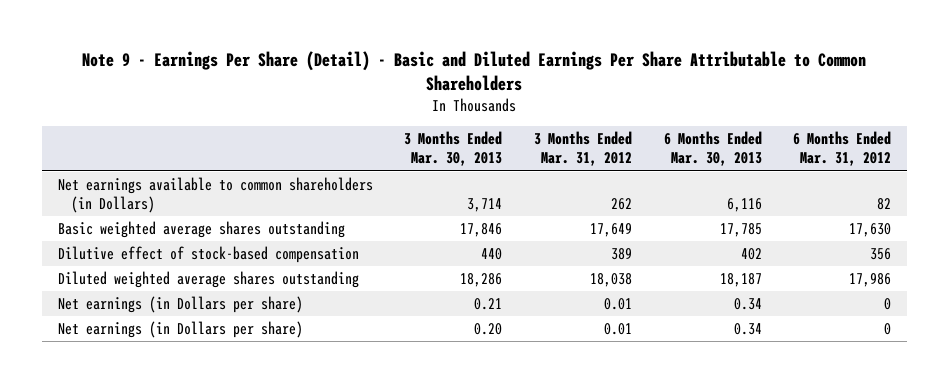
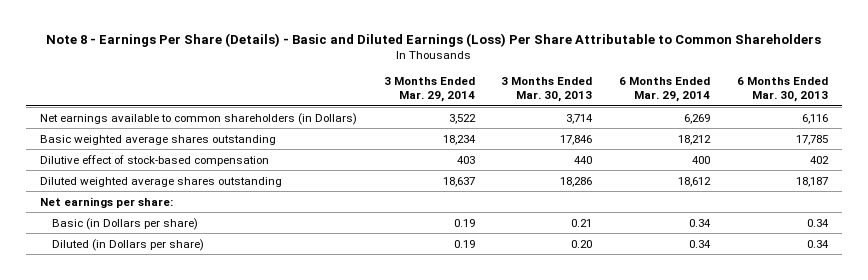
- Note 9 - Earnings Per Share (Detail) - Basic and Diluted Earnings Per Share Attributable to Common Shareholders
+ Note 8 - Earnings Per Share (Details) - Basic and Diluted Earnings (Loss) Per Share Attributable to Common Shareholders
- | 3 Months Ended Mar. 30, 2013 | 3 Months Ended Mar. 31, 2012 | 6 Months Ended Mar. 30, 2013 | 6 Months Ended Mar. 31, 2012
+ | 3 Months Ended Mar. 29, 2014 | 3 Months Ended Mar. 30, 2013 | 6 Months Ended Mar. 29, 2014 | 6 Months Ended Mar. 30, 2013
- Net earnings (in Dollars per share) | 0.21 | 0.01 | 0.34 | 0
- Net earnings (in Dollars per share) | 0.20 | 0.01 | 0.34 | 0
+ Net earnings per share:
+ Basic (in Dollars per share) | 0.19 | 0.21 | 0.34 | 0.34
+ Diluted (in Dollars per share) | 0.19 | 0.20 | 0.34 | 0.34

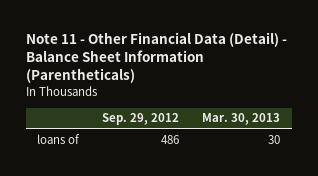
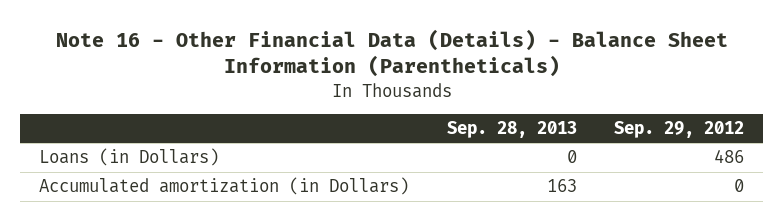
- Note 11 - Other Financial Data (Detail) - Balance Sheet Information (Parentheticals)
+ Note 16 - Other Financial Data (Details) - Balance Sheet Information (Parentheticals)
- | Sep. 29, 2012 | Mar. 30, 2013
+ | Sep. 28, 2013 | Sep. 29, 2012
- loans of | 486 | 30
+ Loans (in Dollars) | 0 | 486
+ Accumulated amortization (in Dollars) | 163 | 0

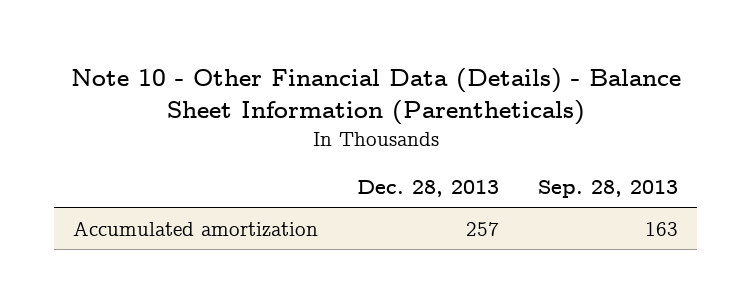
- Note 16 - Other Financial Data (Details) - Balance Sheet Information (Parentheticals)
+ Note 10 - Other Financial Data (Details) - Balance Sheet Information (Parentheticals)
- | Sep. 28, 2013 | Sep. 29, 2012
+ | Dec. 28, 2013 | Sep. 28, 2013
- Loans (in Dollars) | 0 | 486
- Accumulated amortization (in Dollars) | 163 | 0
+ Accumulated amortization | 257 | 163

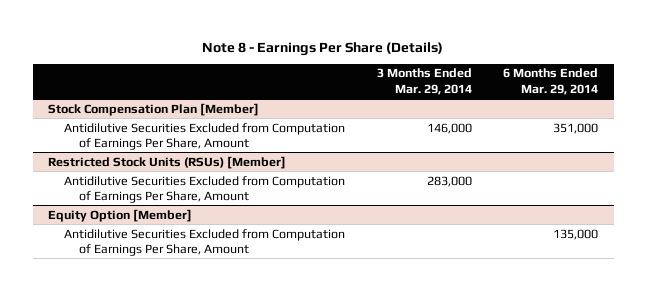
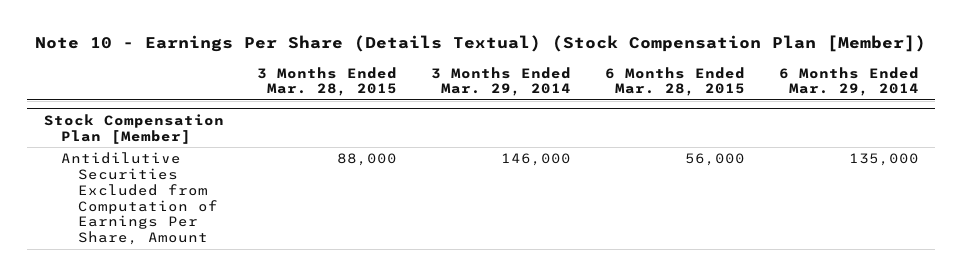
- Note 8 - Earnings Per Share (Details)
+ Note 10 - Earnings Per Share (Details Textual) (Stock Compensation Plan [Member])
- | 3 Months Ended Mar. 29, 2014 | 6 Months Ended Mar. 29, 2014
+ | 3 Months Ended Mar. 28, 2015 | 3 Months Ended Mar. 29, 2014 | 6 Months Ended Mar. 28, 2015 | 6 Months Ended Mar. 29, 2014
@ Stock Compensation Plan [Member]
- Antidilutive Securities Excluded from Computation of Earnings Per Share, Amount | 146,000 | 351,000
- Restricted Stock Units (RSUs) [Member]
- Antidilutive Securities Excluded from Computation of Earnings Per Share, Amount | 283,000 |
- Equity Option [Member]
- Antidilutive Securities Excluded from Computation of Earnings Per Share, Amount | | 135,000
@ Stock Compensation Plan [Member]
+ Antidilutive Securities Excluded from Computation of Earnings Per Share, Amount | 88,000 | 146,000 | 56,000 | 135,000

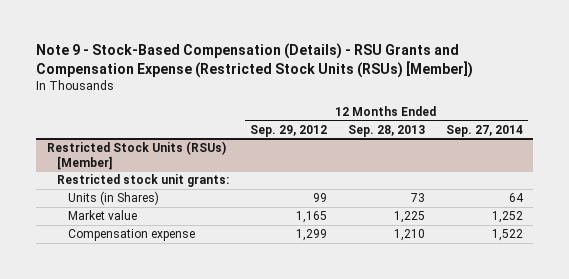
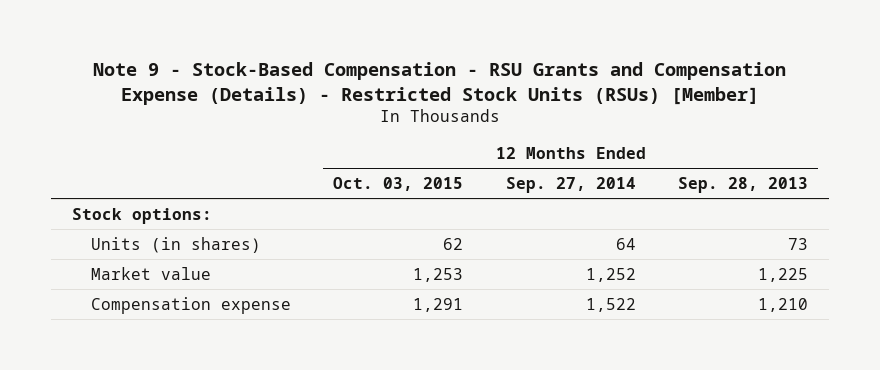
- Note 9 - Stock-Based Compensation (Details) - RSU Grants and Compensation Expense (Restricted Stock Units (RSUs) [Member])
+ Note 9 - Stock-Based Compensation - RSU Grants and Compensation Expense (Details) - Restricted Stock Units (RSUs) [Member]
- | 12 Months Ended Sep. 29, 2012 | 12 Months Ended Sep. 28, 2013 | 12 Months Ended Sep. 27, 2014
+ | 12 Months Ended Oct. 03, 2015 | 12 Months Ended Sep. 27, 2014 | 12 Months Ended Sep. 28, 2013
- Restricted Stock Units (RSUs) [Member]
- Restricted stock unit grants:
- Units (in Shares) | 99 | 73 | 64
+ Stock options:
+ Units (in shares) | 62 | 64 | 73

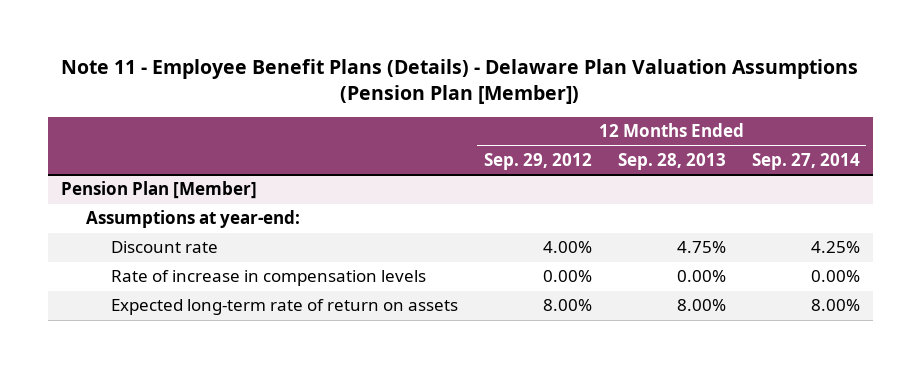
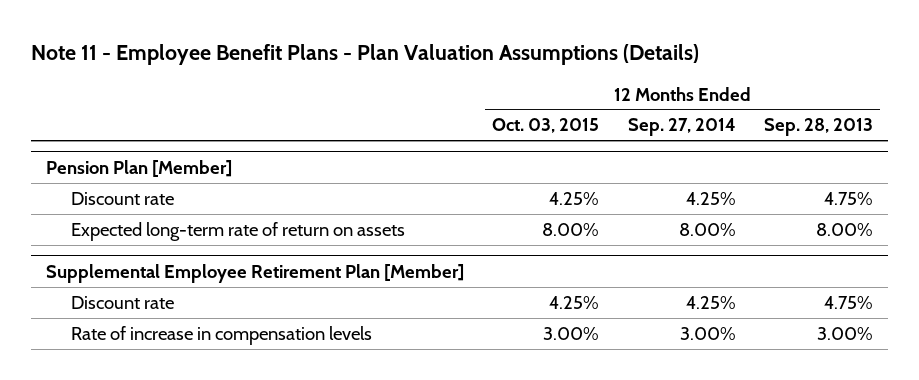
- Note 11 - Employee Benefit Plans (Details) - Delaware Plan Valuation Assumptions (Pension Plan [Member])
+ Note 11 - Employee Benefit Plans - Plan Valuation Assumptions (Details)
- | 12 Months Ended Sep. 29, 2012 | 12 Months Ended Sep. 28, 2013 | 12 Months Ended Sep. 27, 2014
+ | 12 Months Ended Oct. 03, 2015 | 12 Months Ended Sep. 27, 2014 | 12 Months Ended Sep. 28, 2013
@ Pension Plan [Member]
- Assumptions at year-end:
- Rate of increase in compensation levels | 0.00% | 0.00% | 0.00%
+ Supplemental Employee Retirement Plan [Member]
+ Discount rate | 4.25% | 4.25% | 4.75%
+ Rate of increase in compensation levels | 3.00% | 3.00% | 3.00%

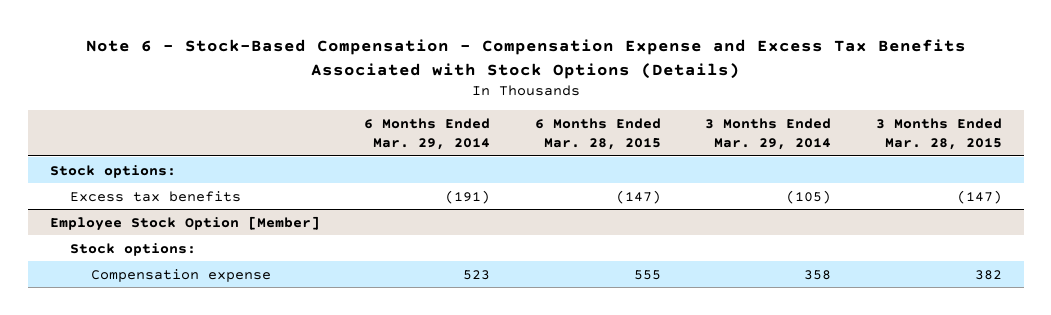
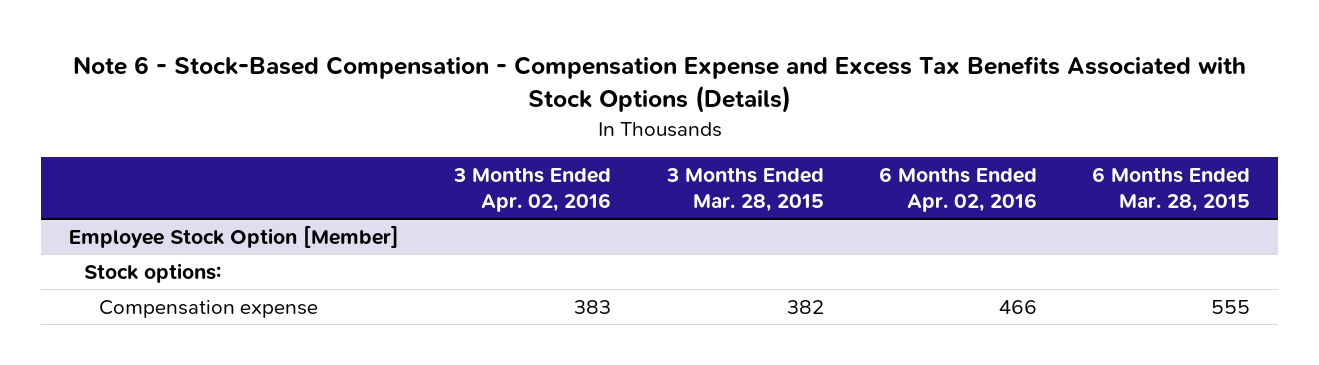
- | 6 Months Ended Mar. 29, 2014 | 6 Months Ended Mar. 28, 2015 | 3 Months Ended Mar. 29, 2014 | 3 Months Ended Mar. 28, 2015
+ | 3 Months Ended Apr. 02, 2016 | 3 Months Ended Mar. 28, 2015 | 6 Months Ended Apr. 02, 2016 | 6 Months Ended Mar. 28, 2015
- Stock options:
- Excess tax benefits | (191) | (147) | (105) | (147)

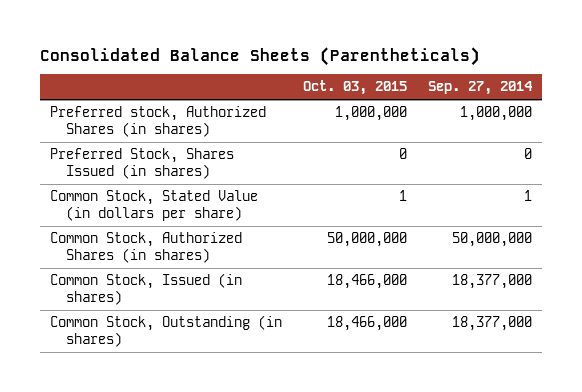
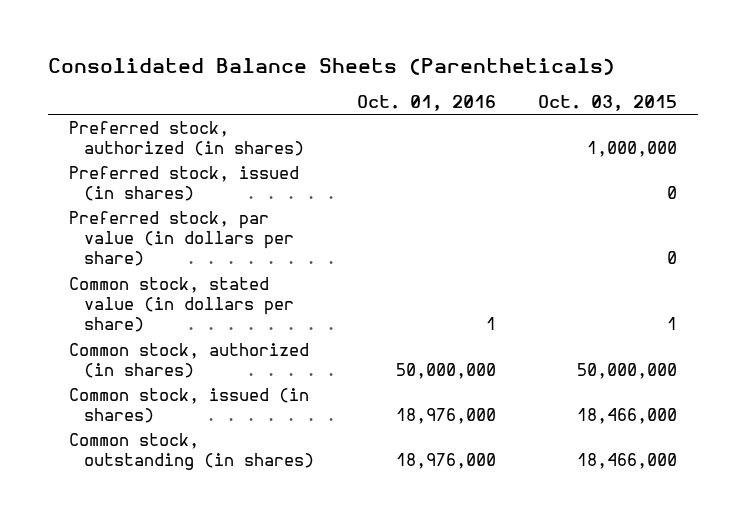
- | Oct. 03, 2015 | Sep. 27, 2014
+ | Oct. 01, 2016 | Oct. 03, 2015
- Preferred stock, Authorized Shares (in shares) | 1,000,000 | 1,000,000
- Preferred Stock, Shares Issued (in shares) | 0 | 0
- Common Stock, Stated Value (in dollars per share) | 1 | 1
- Common Stock, Authorized Shares (in shares) | 50,000,000 | 50,000,000
- Common Stock, Issued (in shares) | 18,466,000 | 18,377,000
- Common Stock, Outstanding (in shares) | 18,466,000 | 18,377,000
+ Preferred stock, authorized (in shares) | | 1,000,000
+ Preferred stock, issued (in shares) | | 0
+ Preferred stock, par value (in dollars per share) | | 0
+ Common stock, stated value (in dollars per share) | 1 | 1
+ Common stock, authorized (in shares) | 50,000,000 | 50,000,000
+ Common stock, issued (in shares) | 18,976,000 | 18,466,000
+ Common stock, outstanding (in shares) | 18,976,000 | 18,466,000

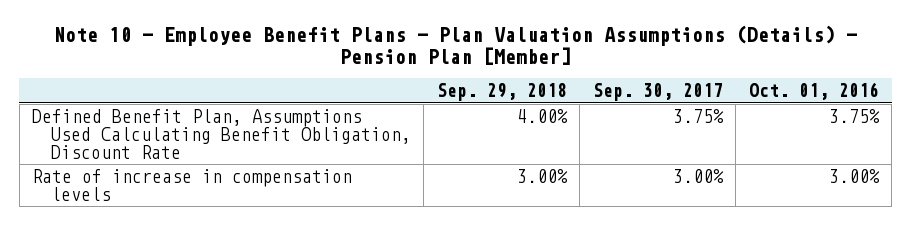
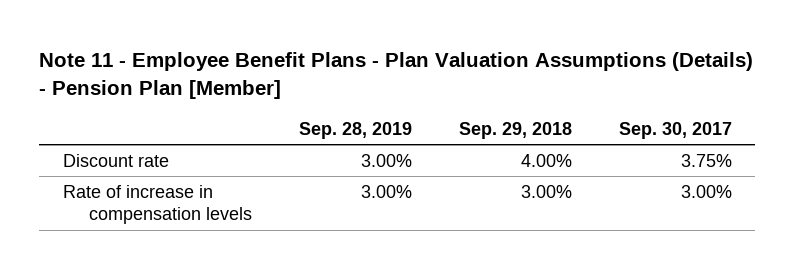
- Note 10 - Employee Benefit Plans - Plan Valuation Assumptions (Details) - Pension Plan [Member]
+ Note 11 - Employee Benefit Plans - Plan Valuation Assumptions (Details) - Pension Plan [Member]
- | Sep. 29, 2018 | Sep. 30, 2017 | Oct. 01, 2016
+ | Sep. 28, 2019 | Sep. 29, 2018 | Sep. 30, 2017
- Defined Benefit Plan, Assumptions Used Calculating Benefit Obligation, Discount Rate | 4.00% | 3.75% | 3.75%
+ Discount rate | 3.00% | 4.00% | 3.75%

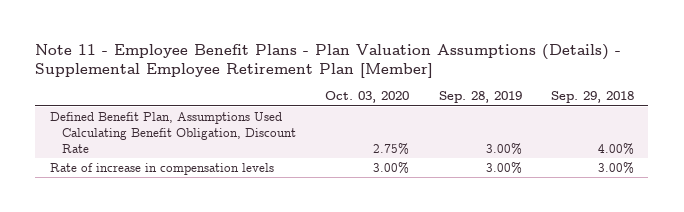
- Note 11 - Employee Benefit Plans - Plan Valuation Assumptions (Details) - Pension Plan [Member]
+ Note 11 - Employee Benefit Plans - Plan Valuation Assumptions (Details) - Supplemental Employee Retirement Plan [Member]
- | Sep. 28, 2019 | Sep. 29, 2018 | Sep. 30, 2017
+ | Oct. 03, 2020 | Sep. 28, 2019 | Sep. 29, 2018
- Discount rate | 3.00% | 4.00% | 3.75%
+ Defined Benefit Plan, Assumptions Used Calculating Benefit Obligation, Discount Rate | 2.75% | 3.00% | 4.00%

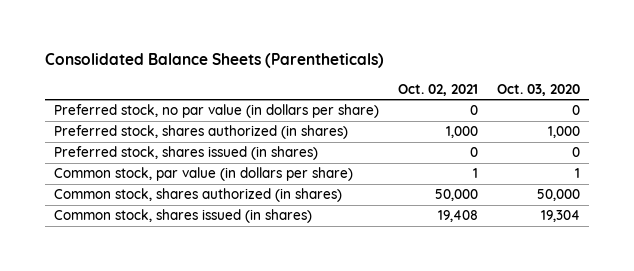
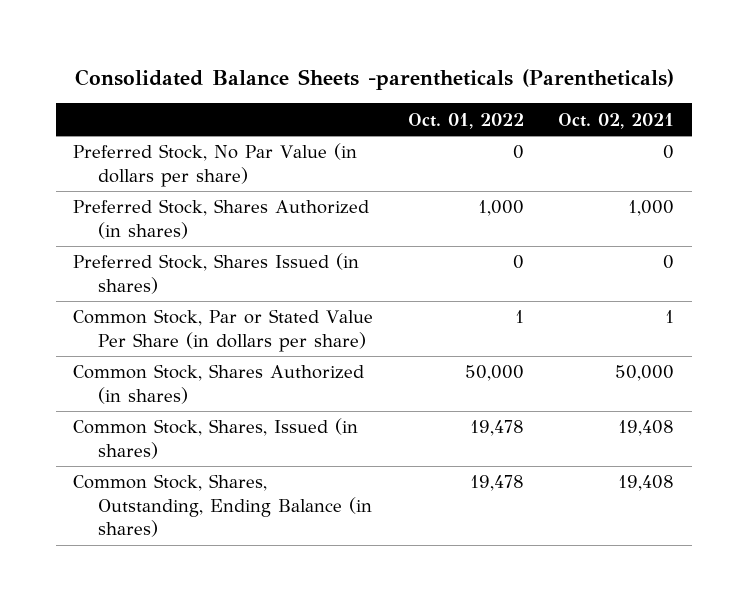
- Consolidated Balance Sheets (Parentheticals)
+ Consolidated Balance Sheets -parentheticals (Parentheticals)
- | Oct. 02, 2021 | Oct. 03, 2020
+ | Oct. 01, 2022 | Oct. 02, 2021
- Preferred stock, no par value (in dollars per share) | 0 | 0
- Preferred stock, shares authorized (in shares) | 1,000 | 1,000
- Preferred stock, shares issued (in shares) | 0 | 0
- Common stock, par value (in dollars per share) | 1 | 1
- Common stock, shares authorized (in shares) | 50,000 | 50,000
- Common stock, shares issued (in shares) | 19,408 | 19,304
+ Preferred Stock, No Par Value (in dollars per share) | 0 | 0
+ Preferred Stock, Shares Authorized (in shares) | 1,000 | 1,000
+ Preferred Stock, Shares Issued (in shares) | 0 | 0
+ Common Stock, Par or Stated Value Per Share (in dollars per share) | 1 | 1
+ Common Stock, Shares Authorized (in shares) | 50,000 | 50,000
+ Common Stock, Shares, Issued (in shares) | 19,478 | 19,408
+ Common Stock, Shares, Outstanding, Ending Balance (in shares) | 19,478 | 19,408

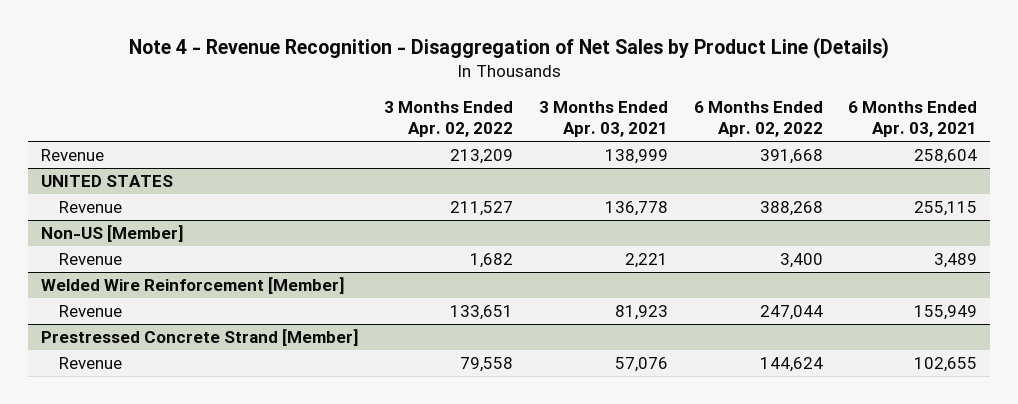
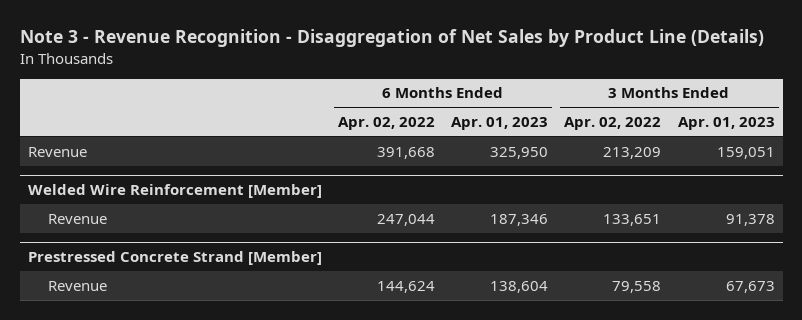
- Note 4 - Revenue Recognition - Disaggregation of Net Sales by Product Line (Details)
+ Note 3 - Revenue Recognition - Disaggregation of Net Sales by Product Line (Details)
- | 3 Months Ended Apr. 02, 2022 | 3 Months Ended Apr. 03, 2021 | 6 Months Ended Apr. 02, 2022 | 6 Months Ended Apr. 03, 2021
+ | 6 Months Ended Apr. 02, 2022 | 6 Months Ended Apr. 01, 2023 | 3 Months Ended Apr. 02, 2022 | 3 Months Ended Apr. 01, 2023
- UNITED STATES
- Revenue | 211,527 | 136,778 | 388,268 | 255,115
- Non-US [Member]
- Revenue | 1,682 | 2,221 | 3,400 | 3,489

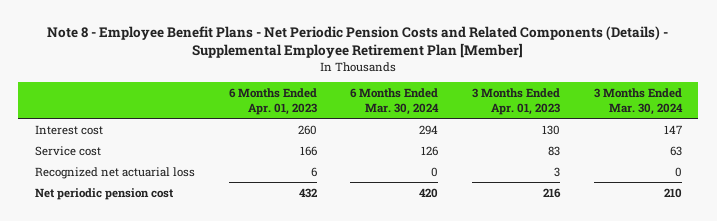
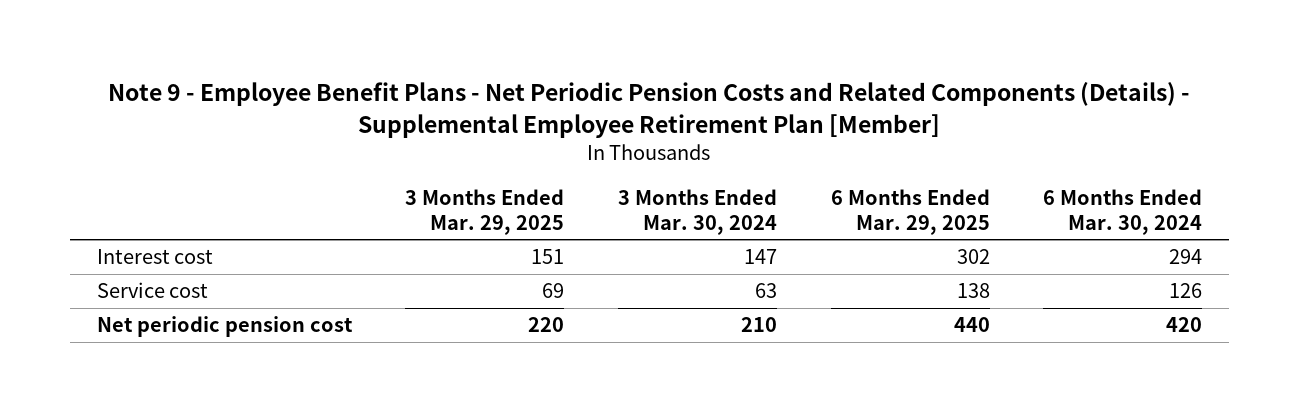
- Note 8 - Employee Benefit Plans - Net Periodic Pension Costs and Related Components (Details) - Supplemental Employee Retirement Plan [Member]
+ Note 9 - Employee Benefit Plans - Net Periodic Pension Costs and Related Components (Details) - Supplemental Employee Retirement Plan [Member]
- | 6 Months Ended Apr. 01, 2023 | 6 Months Ended Mar. 30, 2024 | 3 Months Ended Apr. 01, 2023 | 3 Months Ended Mar. 30, 2024
+ | 3 Months Ended Mar. 29, 2025 | 3 Months Ended Mar. 30, 2024 | 6 Months Ended Mar. 29, 2025 | 6 Months Ended Mar. 30, 2024
- Recognized net actuarial loss | 6 | 0 | 3 | 0

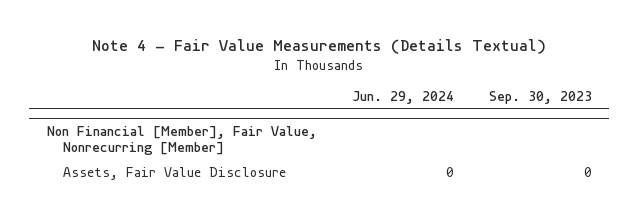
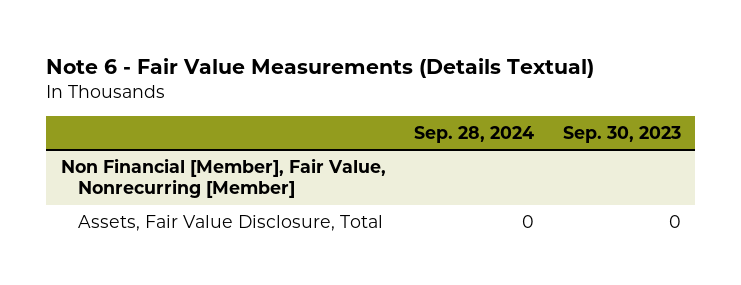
- Note 4 - Fair Value Measurements (Details Textual)
+ Note 6 - Fair Value Measurements (Details Textual)
- | Jun. 29, 2024 | Sep. 30, 2023
+ | Sep. 28, 2024 | Sep. 30, 2023
@ Non Financial [Member], Fair Value, Nonrecurring [Member]
- Assets, Fair Value Disclosure | 0 | 0
+ Assets, Fair Value Disclosure, Total | 0 | 0

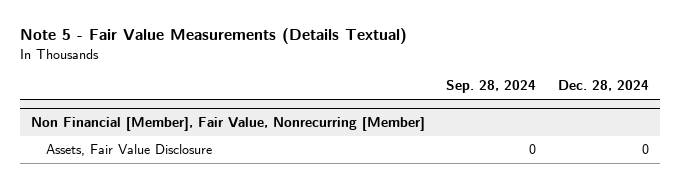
- Note 6 - Fair Value Measurements (Details Textual)
+ Note 5 - Fair Value Measurements (Details Textual)
- | Sep. 28, 2024 | Sep. 30, 2023
+ | Sep. 28, 2024 | Dec. 28, 2024
@ Non Financial [Member], Fair Value, Nonrecurring [Member]
- Assets, Fair Value Disclosure, Total | 0 | 0
+ Assets, Fair Value Disclosure | 0 | 0

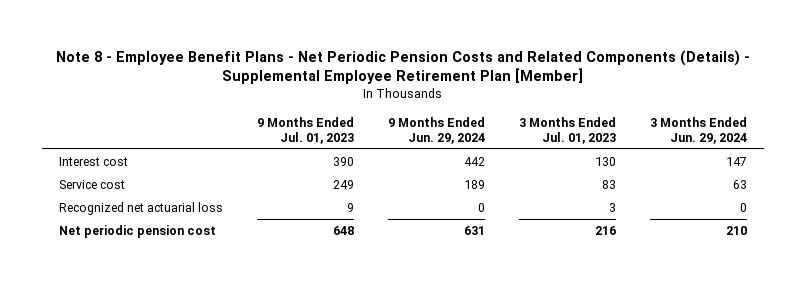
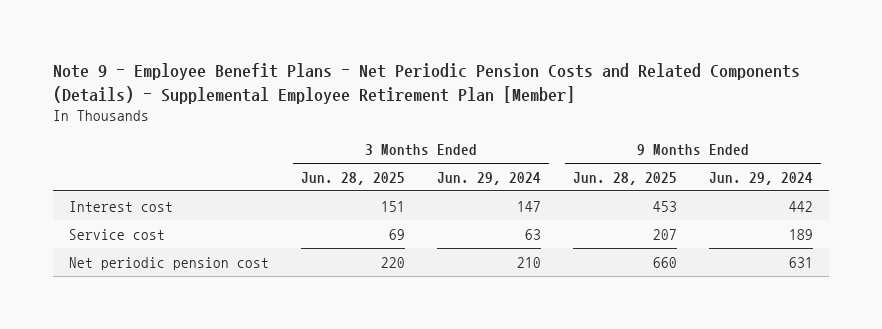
- Note 8 - Employee Benefit Plans - Net Periodic Pension Costs and Related Components (Details) - Supplemental Employee Retirement Plan [Member]
+ Note 9 - Employee Benefit Plans - Net Periodic Pension Costs and Related Components (Details) - Supplemental Employee Retirement Plan [Member]
- | 9 Months Ended Jul. 01, 2023 | 9 Months Ended Jun. 29, 2024 | 3 Months Ended Jul. 01, 2023 | 3 Months Ended Jun. 29, 2024
+ | 3 Months Ended Jun. 28, 2025 | 3 Months Ended Jun. 29, 2024 | 9 Months Ended Jun. 28, 2025 | 9 Months Ended Jun. 29, 2024
- Recognized net actuarial loss | 9 | 0 | 3 | 0

